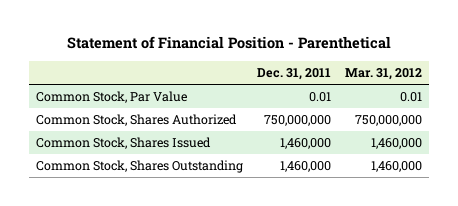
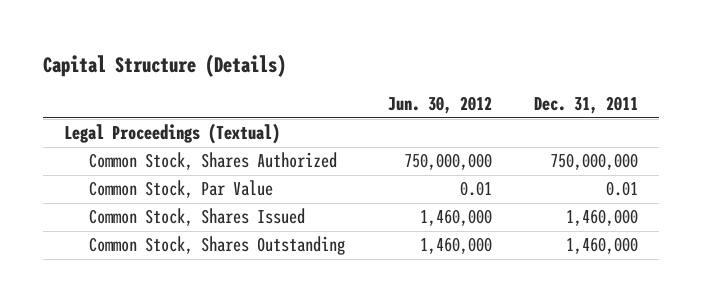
- Statement of Financial Position - Parenthetical
+ Capital Structure (Details)
- | Dec. 31, 2011 | Mar. 31, 2012
+ | Jun. 30, 2012 | Dec. 31, 2011
+ Legal Proceedings (Textual)
moved down: Common Stock, Par Value | 0.01 | 0.01

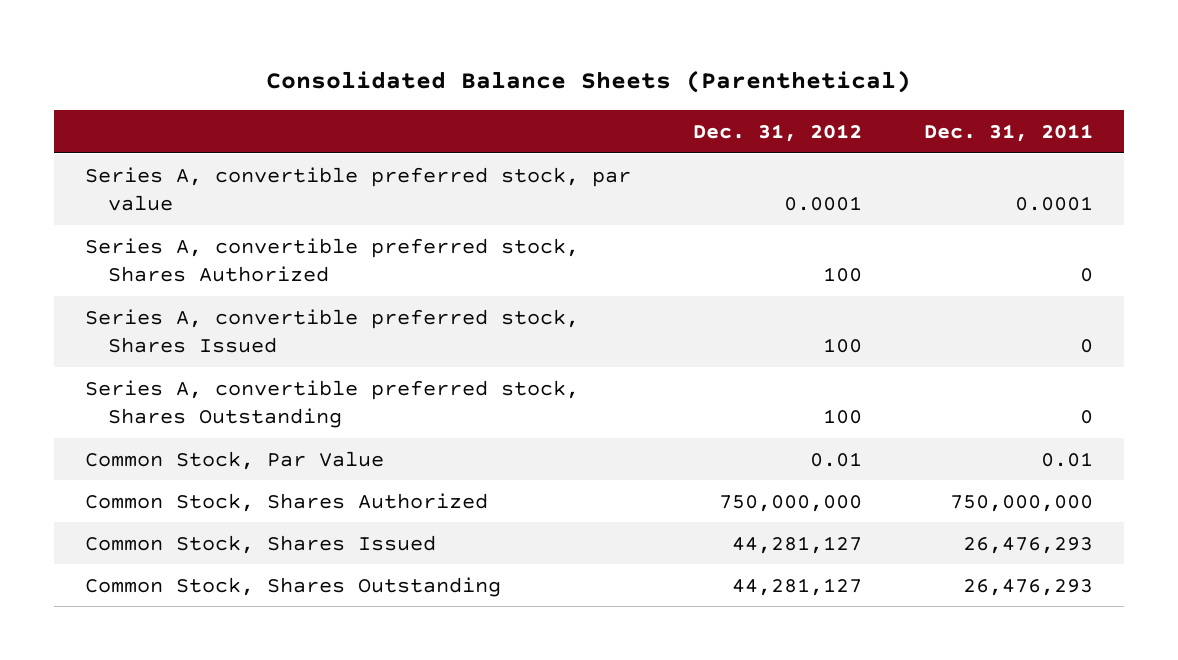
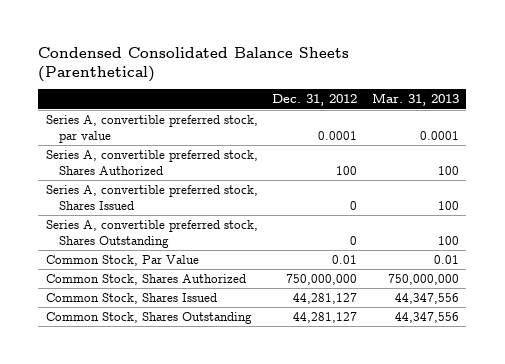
- Consolidated Balance Sheets (Parenthetical)
+ Condensed Consolidated Balance Sheets (Parenthetical)
- | Dec. 31, 2012 | Dec. 31, 2011
+ | Dec. 31, 2012 | Mar. 31, 2013
- Series A, convertible preferred stock, Shares Issued | 100 | 0
- Series A, convertible preferred stock, Shares Outstanding | 100 | 0
+ Series A, convertible preferred stock, Shares Issued | 0 | 100
+ Series A, convertible preferred stock, Shares Outstanding | 0 | 100

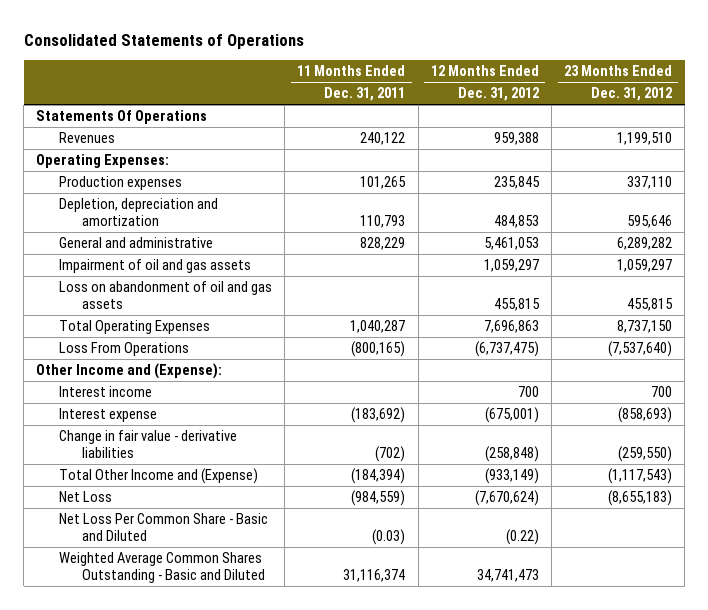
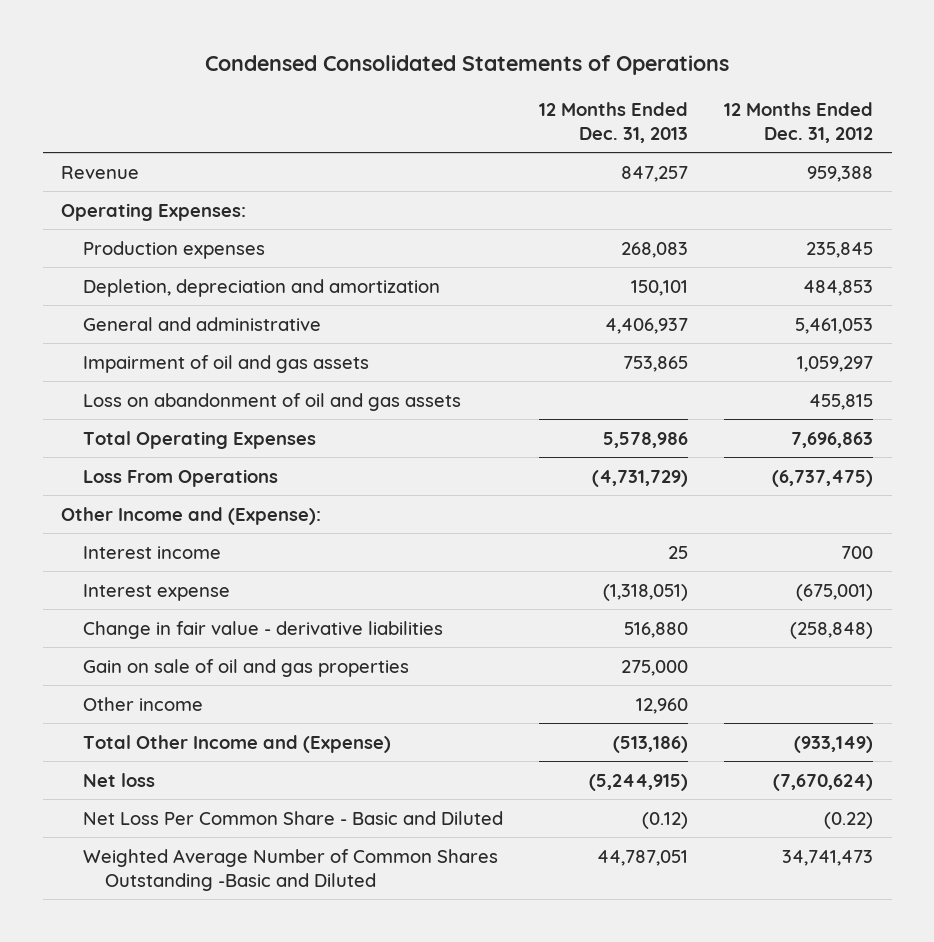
- Consolidated Statements of Operations
+ Condensed Consolidated Statements of Operations
- | 11 Months Ended Dec. 31, 2011 | 12 Months Ended Dec. 31, 2012 | 23 Months Ended Dec. 31, 2012
+ | 12 Months Ended Dec. 31, 2013 | 12 Months Ended Dec. 31, 2012
- Statements Of Operations
- Revenues | 240,122 | 959,388 | 1,199,510
+ Revenue | 847,257 | 959,388
+ Gain on sale of oil and gas properties | 275,000 |
+ Other income | 12,960 |
- Net Loss | (984,559) | (7,670,624) | (8,655,183)
+ Net loss | (5,244,915) | (7,670,624)
- Weighted Average Common Shares Outstanding - Basic and Diluted | 31,116,374 | 34,741,473 |
+ Weighted Average Number of Common Shares Outstanding -Basic and Diluted | 44,787,051 | 34,741,473

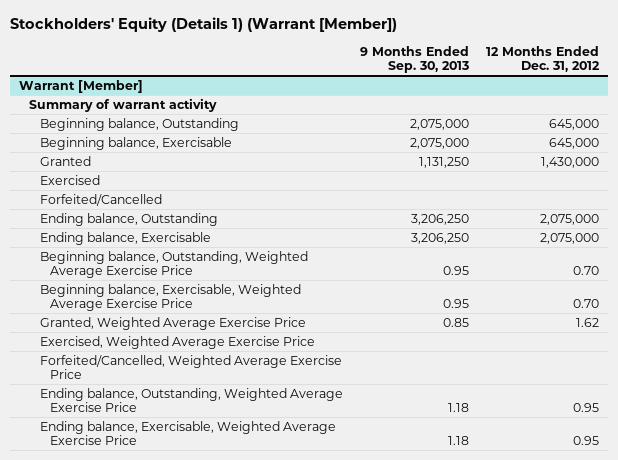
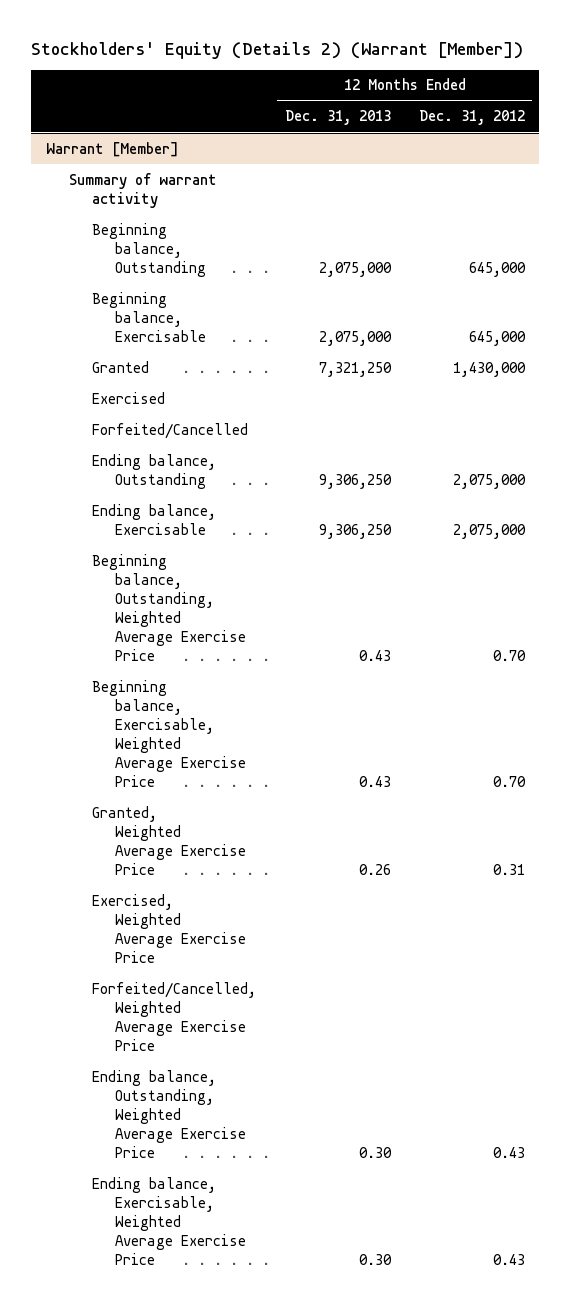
- Stockholders' Equity (Details 1) (Warrant [Member])
+ Stockholders' Equity (Details 2) (Warrant [Member])
- | 9 Months Ended Sep. 30, 2013 | 12 Months Ended Dec. 31, 2012
+ | 12 Months Ended Dec. 31, 2013 | 12 Months Ended Dec. 31, 2012
@ Warrant [Member]
- Granted, Weighted Average Exercise Price | 0.85 | 1.62
+ Granted, Weighted Average Exercise Price | 0.26 | 0.31
- Ending balance, Outstanding, Weighted Average Exercise Price | 1.18 | 0.95
- Ending balance, Exercisable, Weighted Average Exercise Price | 1.18 | 0.95
+ Ending balance, Outstanding, Weighted Average Exercise Price | 0.30 | 0.43
+ Ending balance, Exercisable, Weighted Average Exercise Price | 0.30 | 0.43

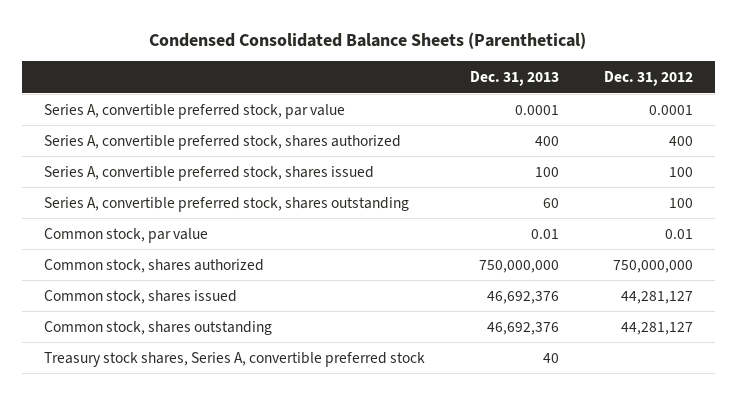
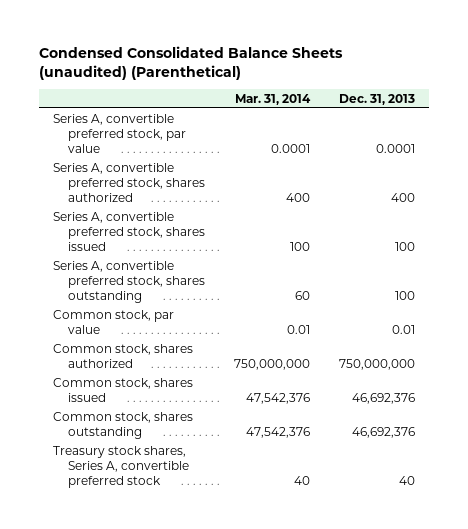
- Condensed Consolidated Balance Sheets (Parenthetical)
+ Condensed Consolidated Balance Sheets (unaudited) (Parenthetical)
- | Dec. 31, 2013 | Dec. 31, 2012
+ | Mar. 31, 2014 | Dec. 31, 2013
- Series A, convertible preferred stock, shares outstanding | 60 | 100
+ Series A, convertible preferred stock, shares outstanding | 60 | 100

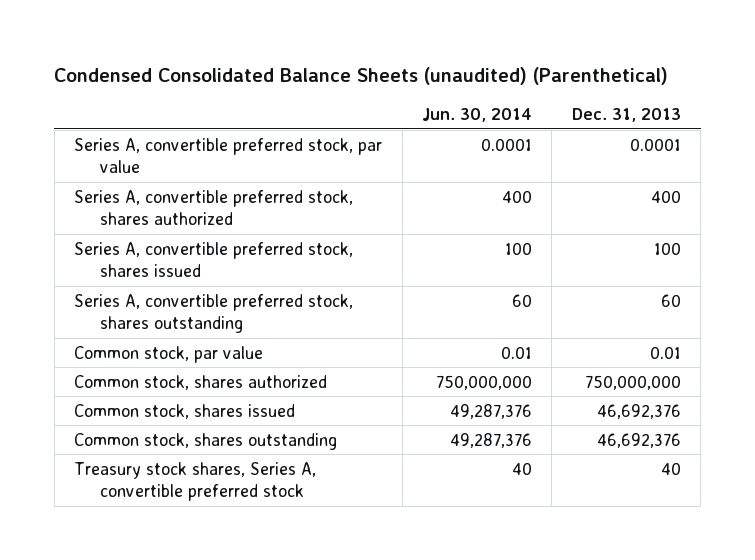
- | Mar. 31, 2014 | Dec. 31, 2013
+ | Jun. 30, 2014 | Dec. 31, 2013
- Series A, convertible preferred stock, shares outstanding | 60 | 100
+ Series A, convertible preferred stock, shares outstanding | 60 | 60

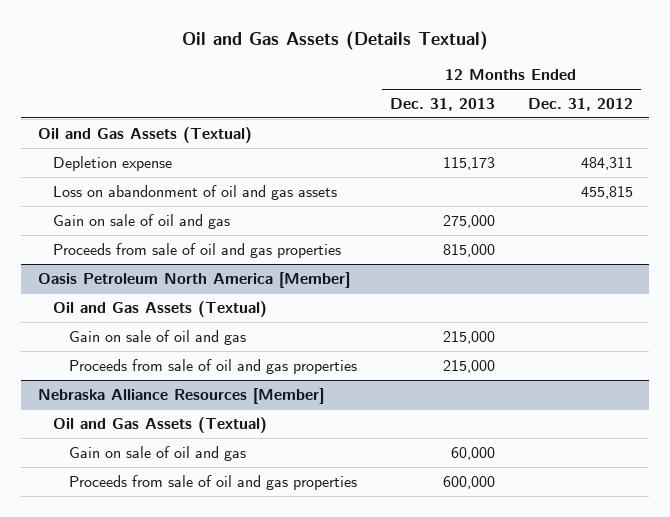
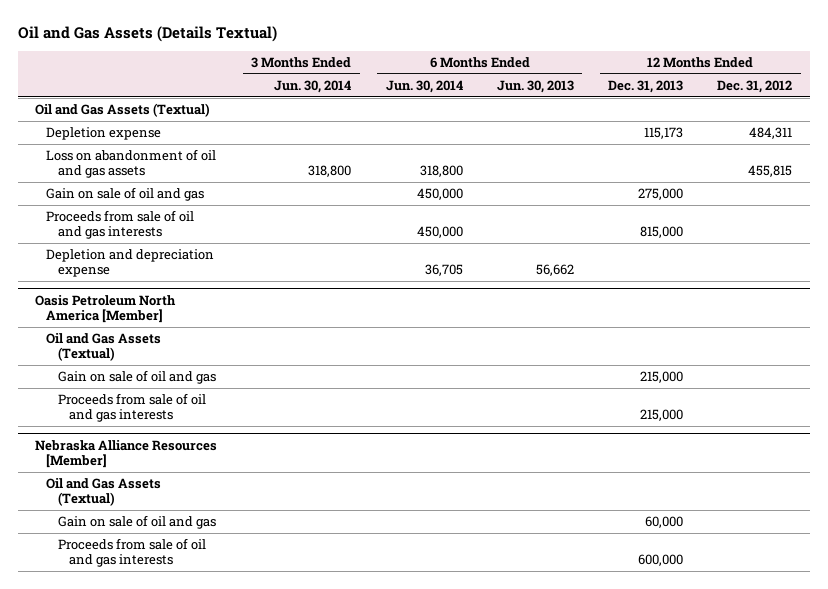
- | 12 Months Ended Dec. 31, 2013 | 12 Months Ended Dec. 31, 2012
+ | 3 Months Ended Jun. 30, 2014 | 6 Months Ended Jun. 30, 2014 | 6 Months Ended Jun. 30, 2013 | 12 Months Ended Dec. 31, 2013 | 12 Months Ended Dec. 31, 2012
- Proceeds from sale of oil and gas properties | 815,000 |
+ Proceeds from sale of oil and gas interests | | 450,000 | | 815,000 |
+ Depletion and depreciation expense | | 36,705 | 56,662 | |
@ Oasis Petroleum North America [Member]
- Proceeds from sale of oil and gas properties | 215,000 |
+ Proceeds from sale of oil and gas interests | | | | 215,000 |
@ Nebraska Alliance Resources [Member]
- Proceeds from sale of oil and gas properties | 600,000 |
+ Proceeds from sale of oil and gas interests | | | | 600,000 |

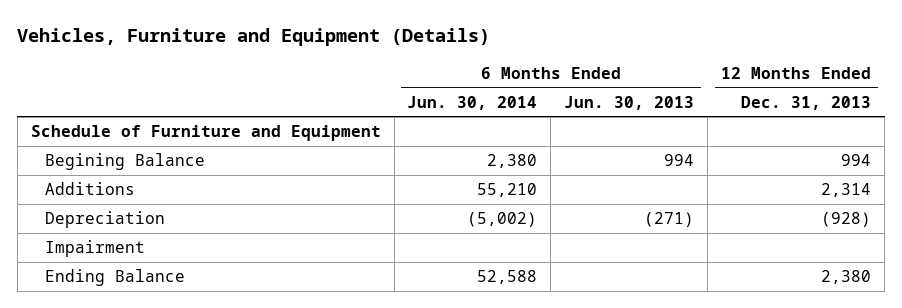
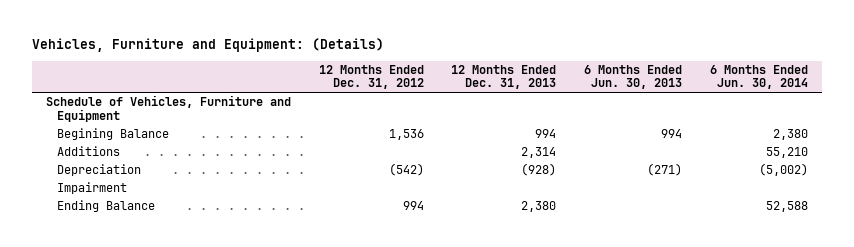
- Vehicles, Furniture and Equipment (Details)
+ Vehicles, Furniture and Equipment: (Details)
- | 6 Months Ended Jun. 30, 2014 | 6 Months Ended Jun. 30, 2013 | 12 Months Ended Dec. 31, 2013
+ | 12 Months Ended Dec. 31, 2012 | 12 Months Ended Dec. 31, 2013 | 6 Months Ended Jun. 30, 2013 | 6 Months Ended Jun. 30, 2014
- Schedule of Furniture and Equipment
+ Schedule of Vehicles, Furniture and Equipment

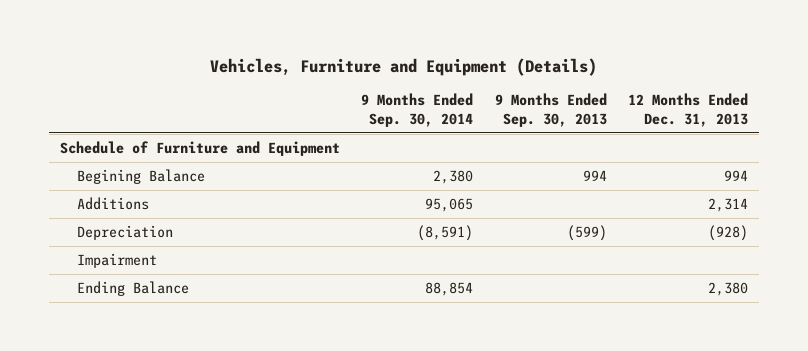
- Vehicles, Furniture and Equipment: (Details)
+ Vehicles, Furniture and Equipment (Details)
- | 12 Months Ended Dec. 31, 2012 | 12 Months Ended Dec. 31, 2013 | 6 Months Ended Jun. 30, 2013 | 6 Months Ended Jun. 30, 2014
+ | 9 Months Ended Sep. 30, 2014 | 9 Months Ended Sep. 30, 2013 | 12 Months Ended Dec. 31, 2013
- Schedule of Vehicles, Furniture and Equipment
+ Schedule of Furniture and Equipment

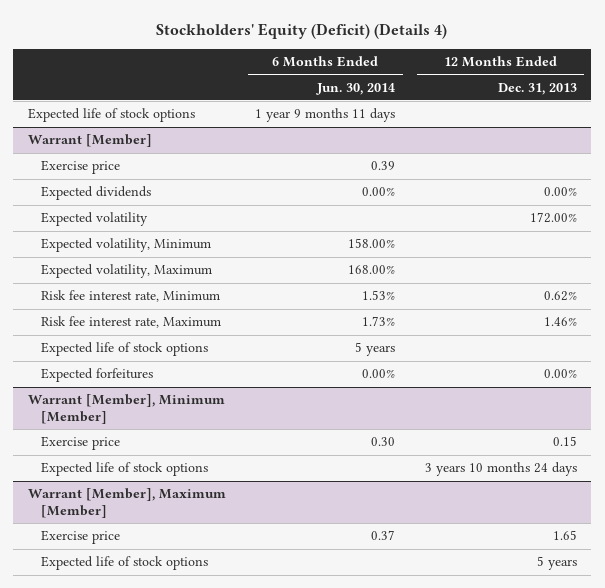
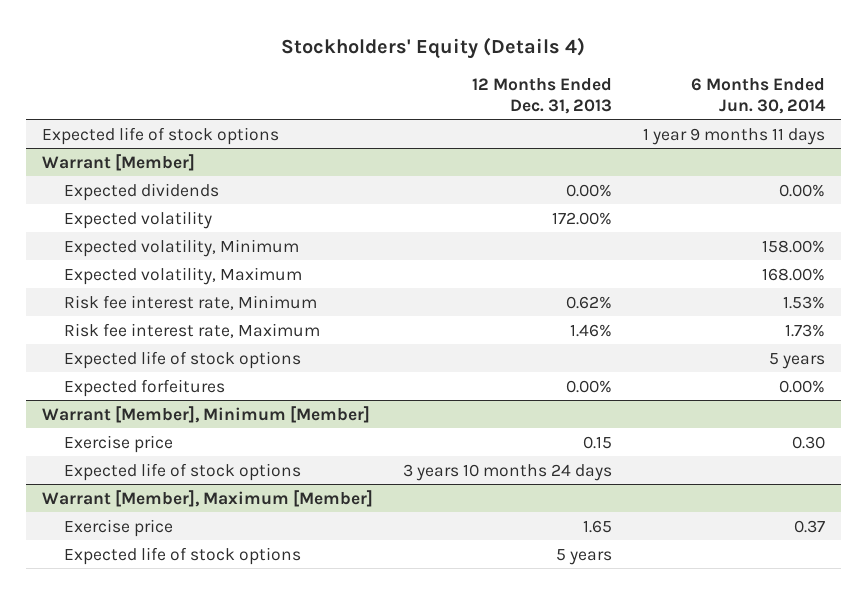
- Stockholders' Equity (Deficit) (Details 4)
+ Stockholders' Equity (Details 4)
- | 6 Months Ended Jun. 30, 2014 | 12 Months Ended Dec. 31, 2013
+ | 12 Months Ended Dec. 31, 2013 | 6 Months Ended Jun. 30, 2014
@ Warrant [Member]
- Exercise price | 0.39 |

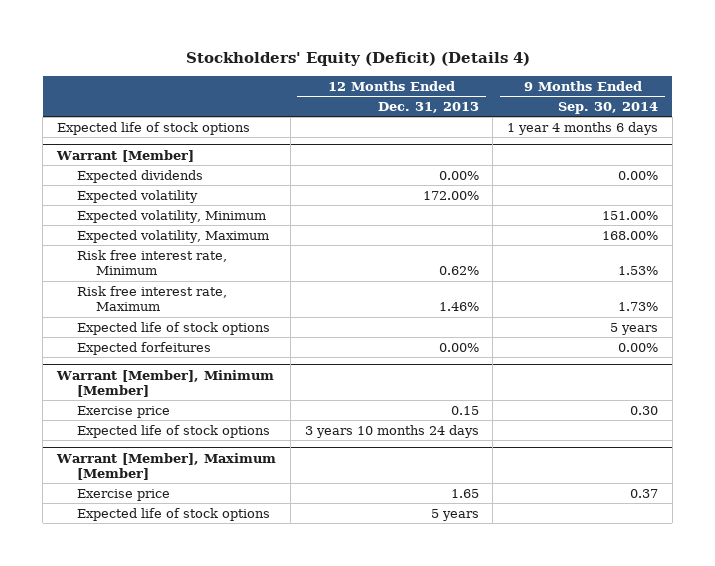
- Stockholders' Equity (Details 4)
+ Stockholders' Equity (Deficit) (Details 4)
- | 12 Months Ended Dec. 31, 2013 | 6 Months Ended Jun. 30, 2014
+ | 12 Months Ended Dec. 31, 2013 | 9 Months Ended Sep. 30, 2014
@ Warrant [Member]
- Risk fee interest rate, Minimum | 0.62% | 1.53%
- Risk fee interest rate, Maximum | 1.46% | 1.73%
+ Risk free interest rate, Minimum | 0.62% | 1.53%
+ Risk free interest rate, Maximum | 1.46% | 1.73%

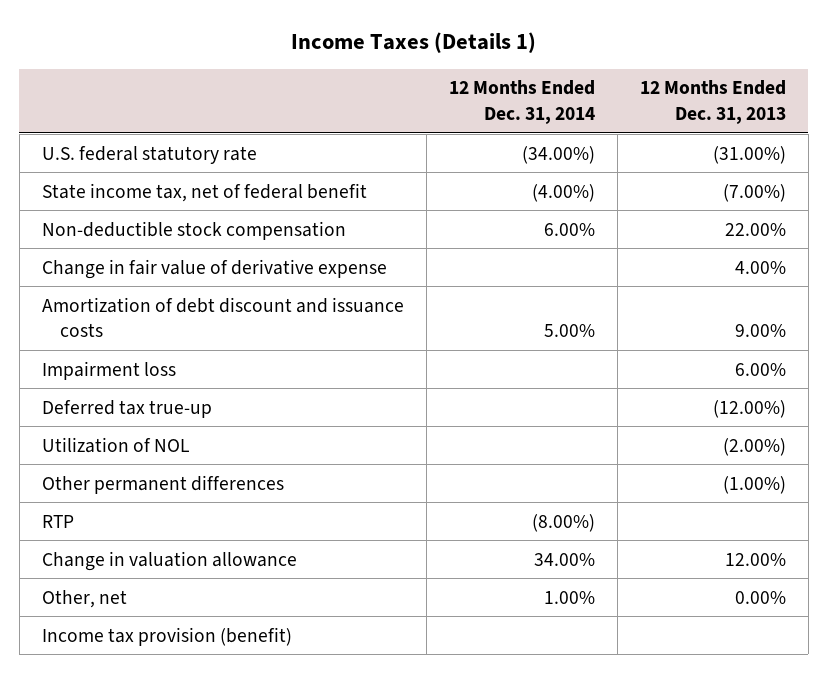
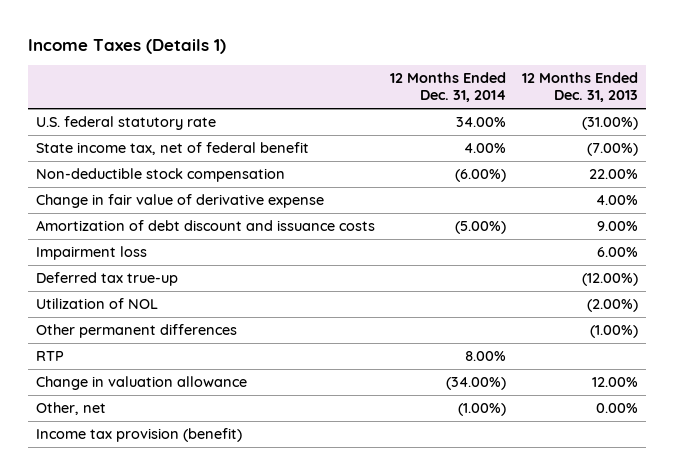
- U.S. federal statutory rate | (34.00%) | (31.00%)
- State income tax, net of federal benefit | (4.00%) | (7.00%)
- Non-deductible stock compensation | 6.00% | 22.00%
+ U.S. federal statutory rate | 34.00% | (31.00%)
+ State income tax, net of federal benefit | 4.00% | (7.00%)
+ Non-deductible stock compensation | (6.00%) | 22.00%
- Amortization of debt discount and issuance costs | 5.00% | 9.00%
+ Amortization of debt discount and issuance costs | (5.00%) | 9.00%
- RTP | (8.00%) |
- Change in valuation allowance | 34.00% | 12.00%
- Other, net | 1.00% | 0.00%
+ RTP | 8.00% |
+ Change in valuation allowance | (34.00%) | 12.00%
+ Other, net | (1.00%) | 0.00%

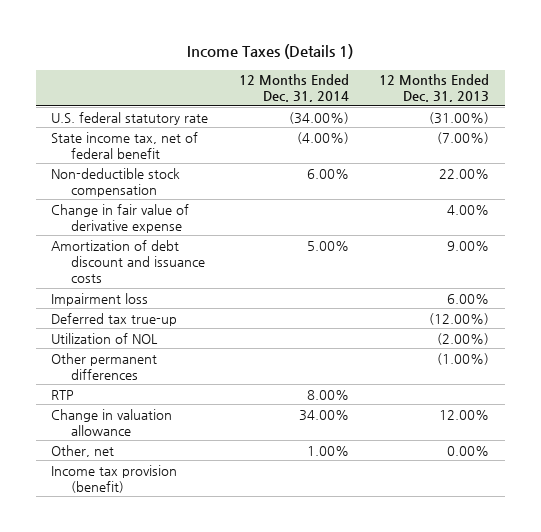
- U.S. federal statutory rate | 34.00% | (31.00%)
- State income tax, net of federal benefit | 4.00% | (7.00%)
- Non-deductible stock compensation | (6.00%) | 22.00%
+ U.S. federal statutory rate | (34.00%) | (31.00%)
+ State income tax, net of federal benefit | (4.00%) | (7.00%)
+ Non-deductible stock compensation | 6.00% | 22.00%
- Amortization of debt discount and issuance costs | (5.00%) | 9.00%
+ Amortization of debt discount and issuance costs | 5.00% | 9.00%
- Change in valuation allowance | (34.00%) | 12.00%
- Other, net | (1.00%) | 0.00%
+ Change in valuation allowance | 34.00% | 12.00%
+ Other, net | 1.00% | 0.00%

